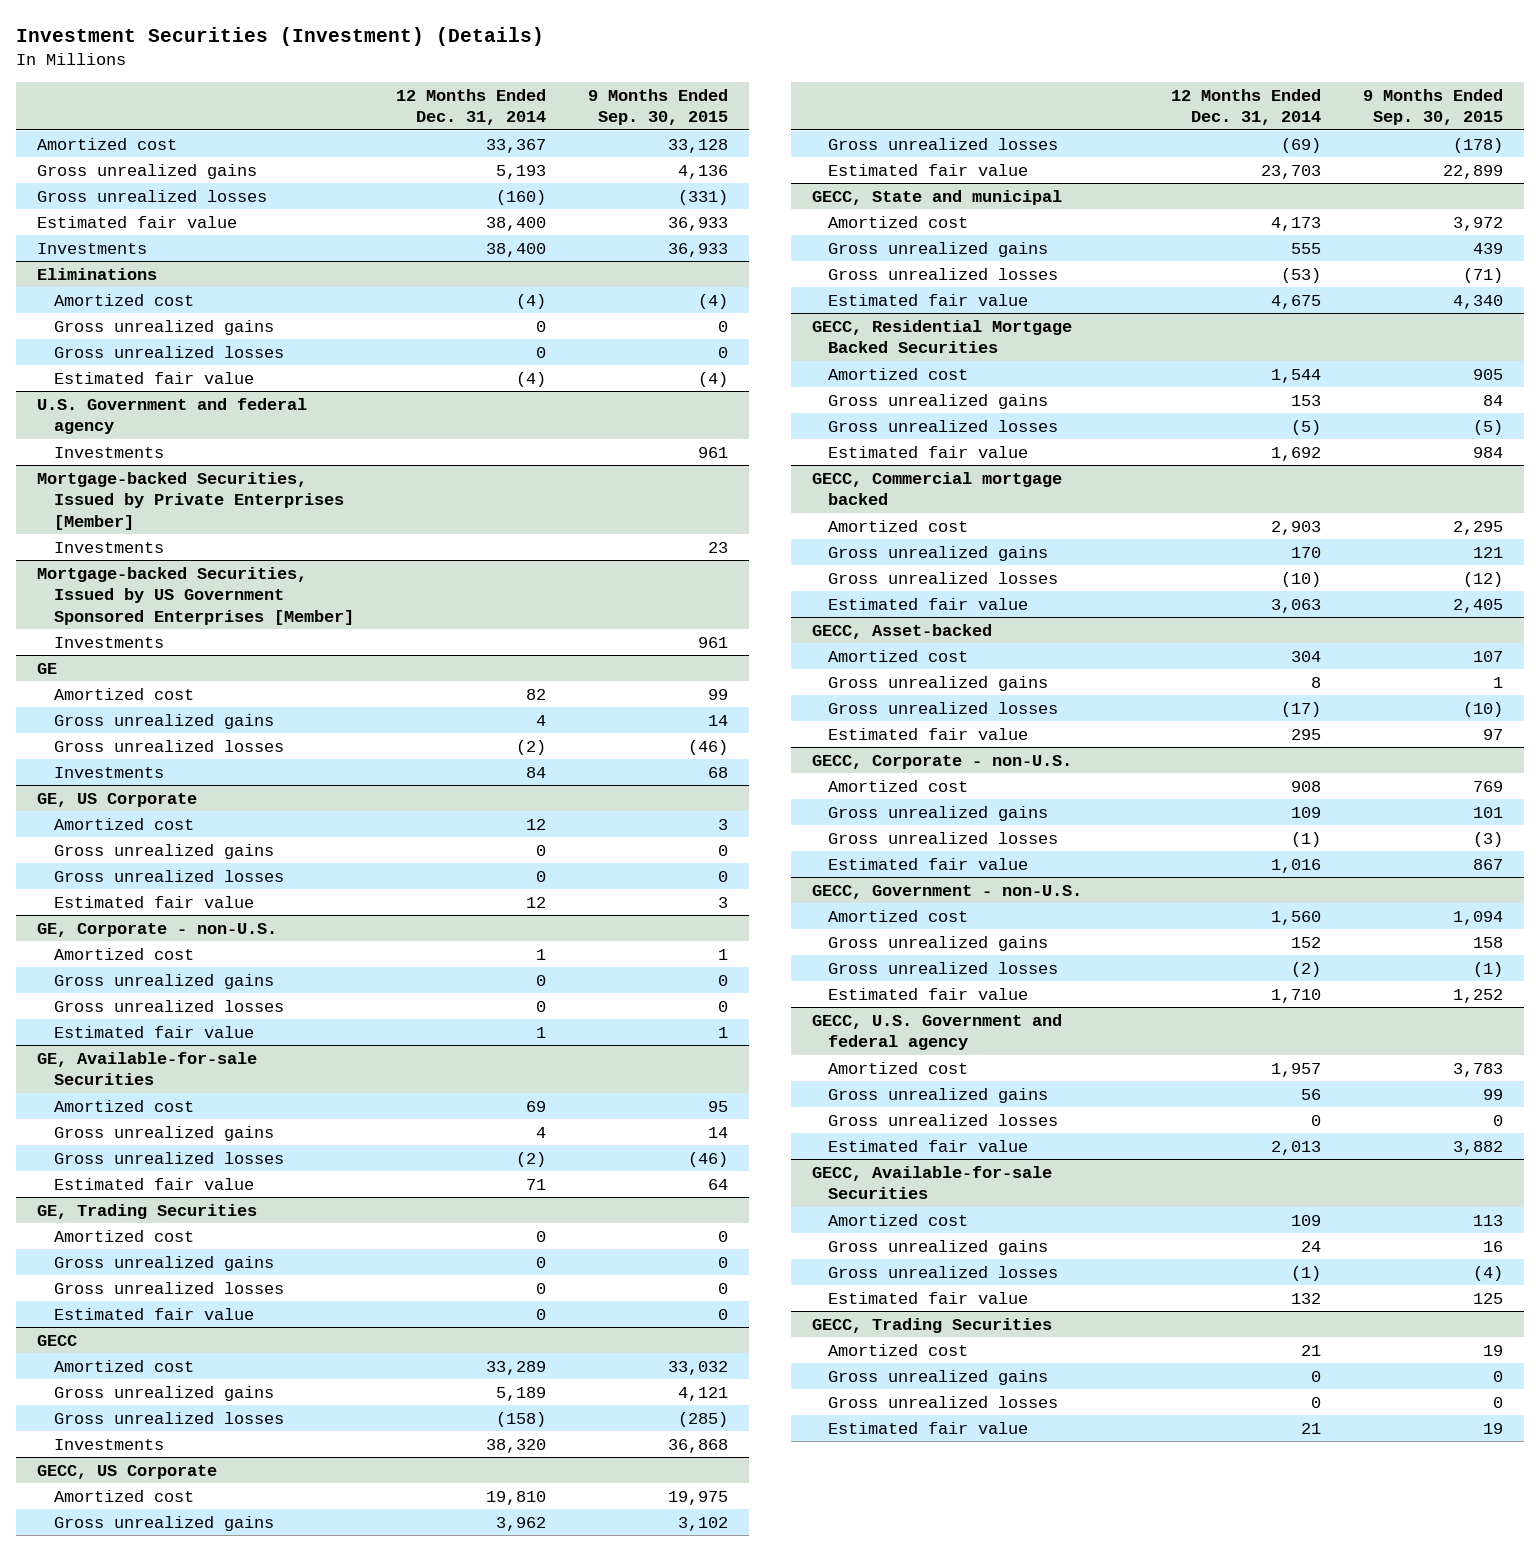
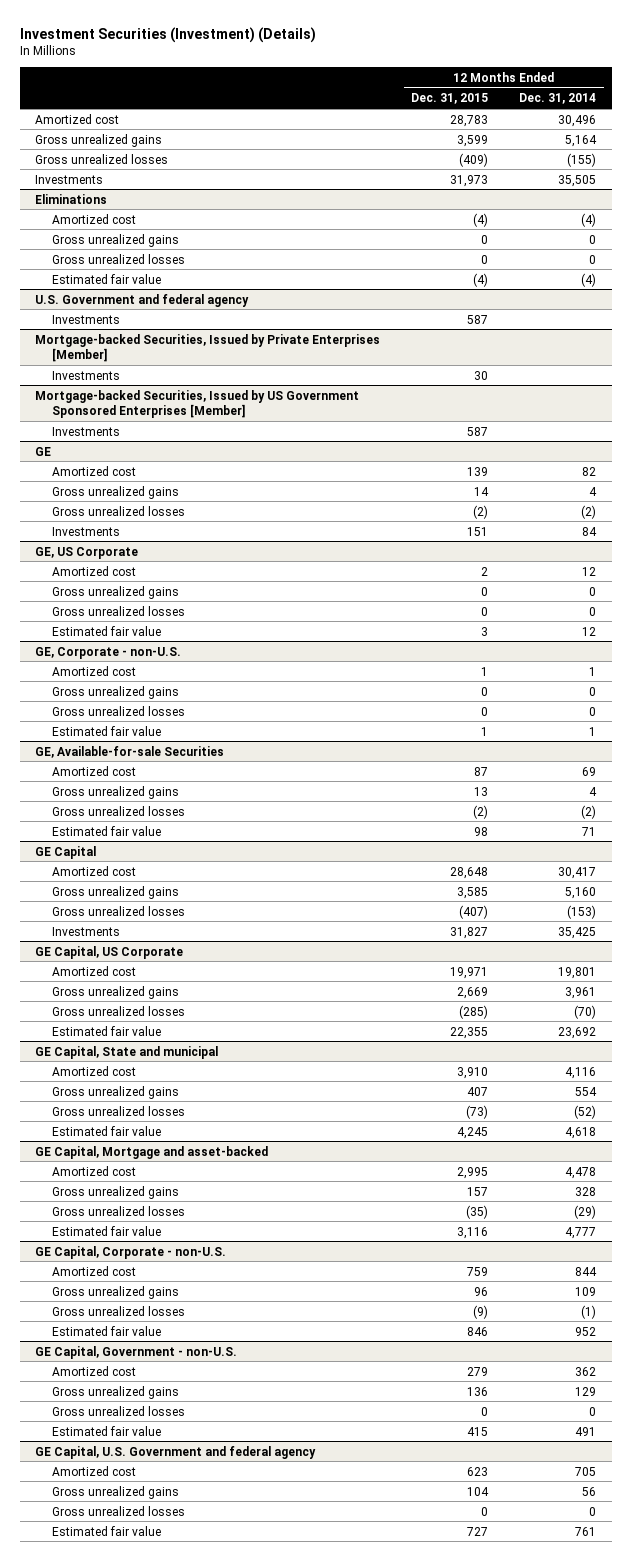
- | 12 Months Ended Dec. 31, 2014 | 9 Months Ended Sep. 30, 2015
+ | 12 Months Ended Dec. 31, 2015 | 12 Months Ended Dec. 31, 2014
- Amortized cost | 33,367 | 33,128
- Gross unrealized gains | 5,193 | 4,136
- Gross unrealized losses | (160) | (331)
- Estimated fair value | 38,400 | 36,933
- Investments | 38,400 | 36,933
+ Amortized cost | 28,783 | 30,496
+ Gross unrealized gains | 3,599 | 5,164
+ Gross unrealized losses | (409) | (155)
+ Investments | 31,973 | 35,505
- GE, Trading Securities
- Amortized cost | 0 | 0
- Gross unrealized gains | 0 | 0
- Gross unrealized losses | 0 | 0
- Estimated fair value | 0 | 0
- GECC
- Amortized cost | 33,289 | 33,032
- Gross unrealized gains | 5,189 | 4,121
- Gross unrealized losses | (158) | (285)
- Investments | 38,320 | 36,868
- GECC, US Corporate
- Amortized cost | 19,810 | 19,975
- Gross unrealized gains | 3,962 | 3,102
- Gross unrealized losses | (69) | (178)
- Estimated fair value | 23,703 | 22,899
- GECC, State and municipal
- Amortized cost | 4,173 | 3,972
- Gross unrealized gains | 555 | 439
- Gross unrealized losses | (53) | (71)
- Estimated fair value | 4,675 | 4,340
- GECC, Residential Mortgage Backed Securities
- Amortized cost | 1,544 | 905
- Gross unrealized gains | 153 | 84
- Gross unrealized losses | (5) | (5)
- Estimated fair value | 1,692 | 984
- GECC, Commercial mortgage backed
- Amortized cost | 2,903 | 2,295
- Gross unrealized gains | 170 | 121
- Gross unrealized losses | (10) | (12)
- Estimated fair value | 3,063 | 2,405
- GECC, Asset-backed
- Amortized cost | 304 | 107
- Gross unrealized gains | 8 | 1
- Gross unrealized losses | (17) | (10)
- Estimated fair value | 295 | 97
- GECC, Corporate - non-U.S.
- Amortized cost | 908 | 769
+ GE Capital
+ Amortized cost | 28,648 | 30,417
+ Gross unrealized gains | 3,585 | 5,160
+ Gross unrealized losses | (407) | (153)
+ Investments | 31,827 | 35,425
+ GE Capital, US Corporate
+ Amortized cost | 19,971 | 19,801
+ Gross unrealized gains | 2,669 | 3,961
+ Gross unrealized losses | (285) | (70)
+ Estimated fair value | 22,355 | 23,692
+ GE Capital, State and municipal
+ Amortized cost | 3,910 | 4,116
+ Gross unrealized gains | 407 | 554
+ Gross unrealized losses | (73) | (52)
+ Estimated fair value | 4,245 | 4,618
+ GE Capital, Mortgage and asset-backed
+ Amortized cost | 2,995 | 4,478
+ Gross unrealized gains | 157 | 328
+ Gross unrealized losses | (35) | (29)
+ Estimated fair value | 3,116 | 4,777
+ GE Capital, Corporate - non-U.S.
+ Amortized cost | 759 | 844
- Estimated fair value | 1,016 | 867
- GECC, Government - non-U.S.
- Amortized cost | 1,560 | 1,094
- Gross unrealized gains | 152 | 158
- Gross unrealized losses | (2) | (1)
- Estimated fair value | 1,710 | 1,252
- GECC, U.S. Government and federal agency
- Amortized cost | 1,957 | 3,783
- Gross unrealized gains | 56 | 99
+ Estimated fair value | 846 | 952
+ GE Capital, Government - non-U.S.
+ Amortized cost | 279 | 362
+ Gross unrealized gains | 136 | 129
- Estimated fair value | 2,013 | 3,882
- GECC, Available-for-sale Securities
- Amortized cost | 109 | 113
- Gross unrealized gains | 24 | 16
- Gross unrealized losses | (1) | (4)
- Estimated fair value | 132 | 125
- GECC, Trading Securities
- Amortized cost | 21 | 19
- Gross unrealized gains | 0 | 0
+ Estimated fair value | 415 | 491
+ GE Capital, U.S. Government and federal agency
+ Amortized cost | 623 | 705
+ Gross unrealized gains | 104 | 56
- Estimated fair value | 21 | 19
+ Estimated fair value | 727 | 761

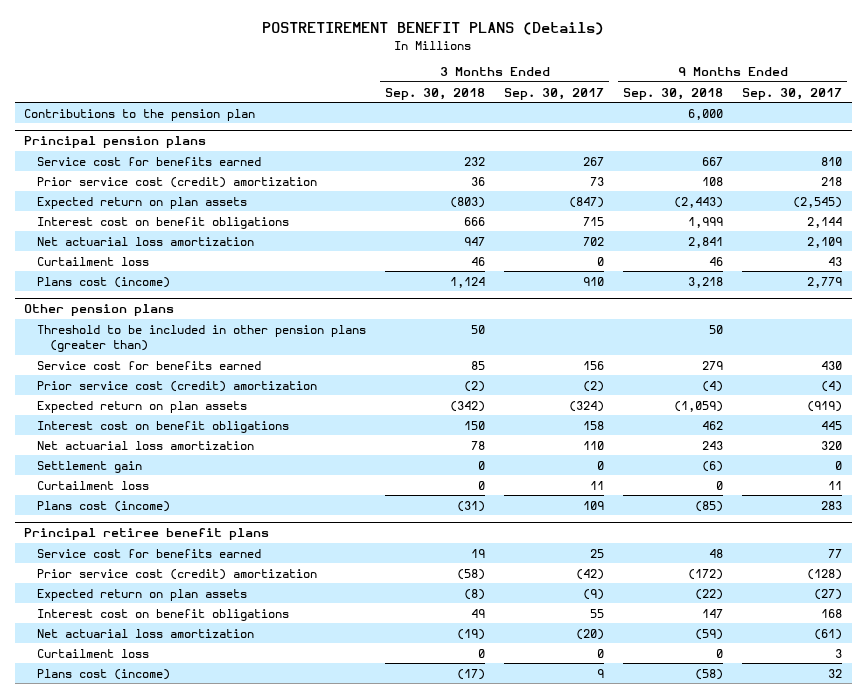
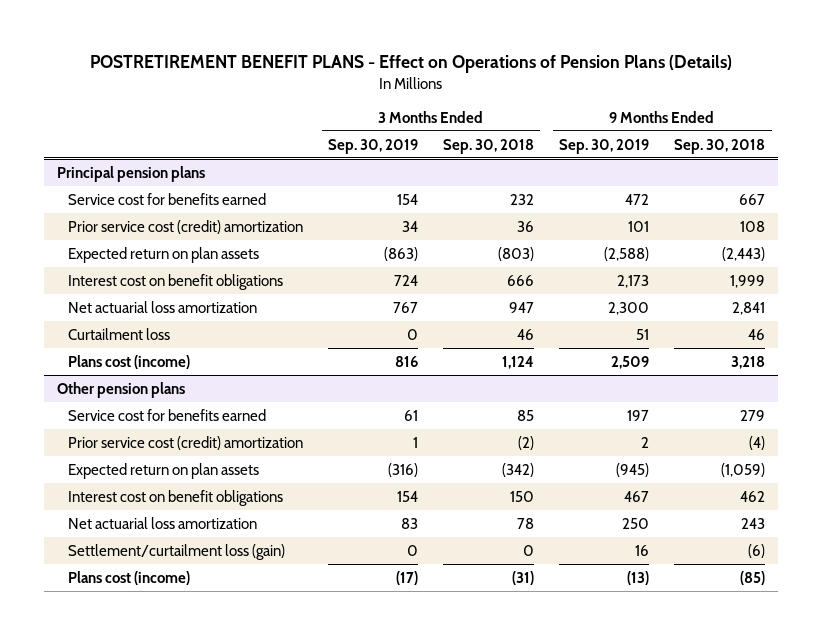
- POSTRETIREMENT BENEFIT PLANS (Details)
+ POSTRETIREMENT BENEFIT PLANS - Effect on Operations of Pension Plans (Details)
- | 3 Months Ended Sep. 30, 2018 | 3 Months Ended Sep. 30, 2017 | 9 Months Ended Sep. 30, 2018 | 9 Months Ended Sep. 30, 2017
+ | 3 Months Ended Sep. 30, 2019 | 3 Months Ended Sep. 30, 2018 | 9 Months Ended Sep. 30, 2019 | 9 Months Ended Sep. 30, 2018
- Contributions to the pension plan | | | 6,000 |
@ Other pension plans
- Threshold to be included in other pension plans (greater than) | 50 | | 50 |
- Settlement gain | 0 | 0 | (6) | 0
- Curtailment loss | 0 | 11 | 0 | 11
+ Settlement/curtailment loss (gain) | 0 | 0 | 16 | (6)
- Principal retiree benefit plans
- Service cost for benefits earned | 19 | 25 | 48 | 77
- Prior service cost (credit) amortization | (58) | (42) | (172) | (128)
- Expected return on plan assets | (8) | (9) | (22) | (27)
- Interest cost on benefit obligations | 49 | 55 | 147 | 168
- Net actuarial loss amortization | (19) | (20) | (59) | (61)
- Curtailment loss | 0 | 0 | 0 | 3
- Plans cost (income) | (17) | 9 | (58) | 32

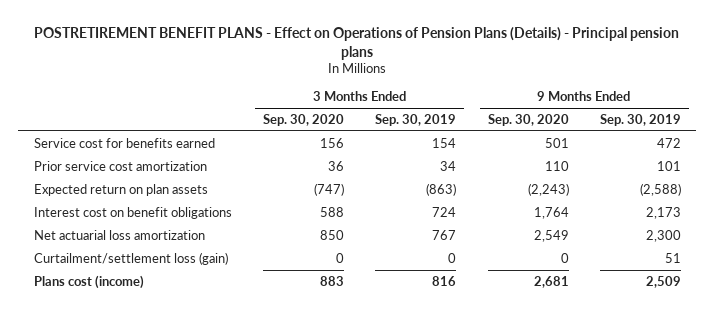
- POSTRETIREMENT BENEFIT PLANS - Effect on Operations of Pension Plans (Details)
+ POSTRETIREMENT BENEFIT PLANS - Effect on Operations of Pension Plans (Details) - Principal pension plans
- | 3 Months Ended Sep. 30, 2019 | 3 Months Ended Sep. 30, 2018 | 9 Months Ended Sep. 30, 2019 | 9 Months Ended Sep. 30, 2018
+ | 3 Months Ended Sep. 30, 2020 | 3 Months Ended Sep. 30, 2019 | 9 Months Ended Sep. 30, 2020 | 9 Months Ended Sep. 30, 2019
- Principal pension plans
- Prior service cost (credit) amortization | 34 | 36 | 101 | 108
+ Prior service cost amortization | 36 | 34 | 110 | 101
- Curtailment loss | 0 | 46 | 51 | 46
+ Curtailment/settlement loss (gain) | 0 | 0 | 0 | 51
- Other pension plans
- Service cost for benefits earned | 61 | 85 | 197 | 279
- Prior service cost (credit) amortization | 1 | (2) | 2 | (4)
- Expected return on plan assets | (316) | (342) | (945) | (1,059)
- Interest cost on benefit obligations | 154 | 150 | 467 | 462
- Net actuarial loss amortization | 83 | 78 | 250 | 243
- Settlement/curtailment loss (gain) | 0 | 0 | 16 | (6)
- Plans cost (income) | (17) | (31) | (13) | (85)

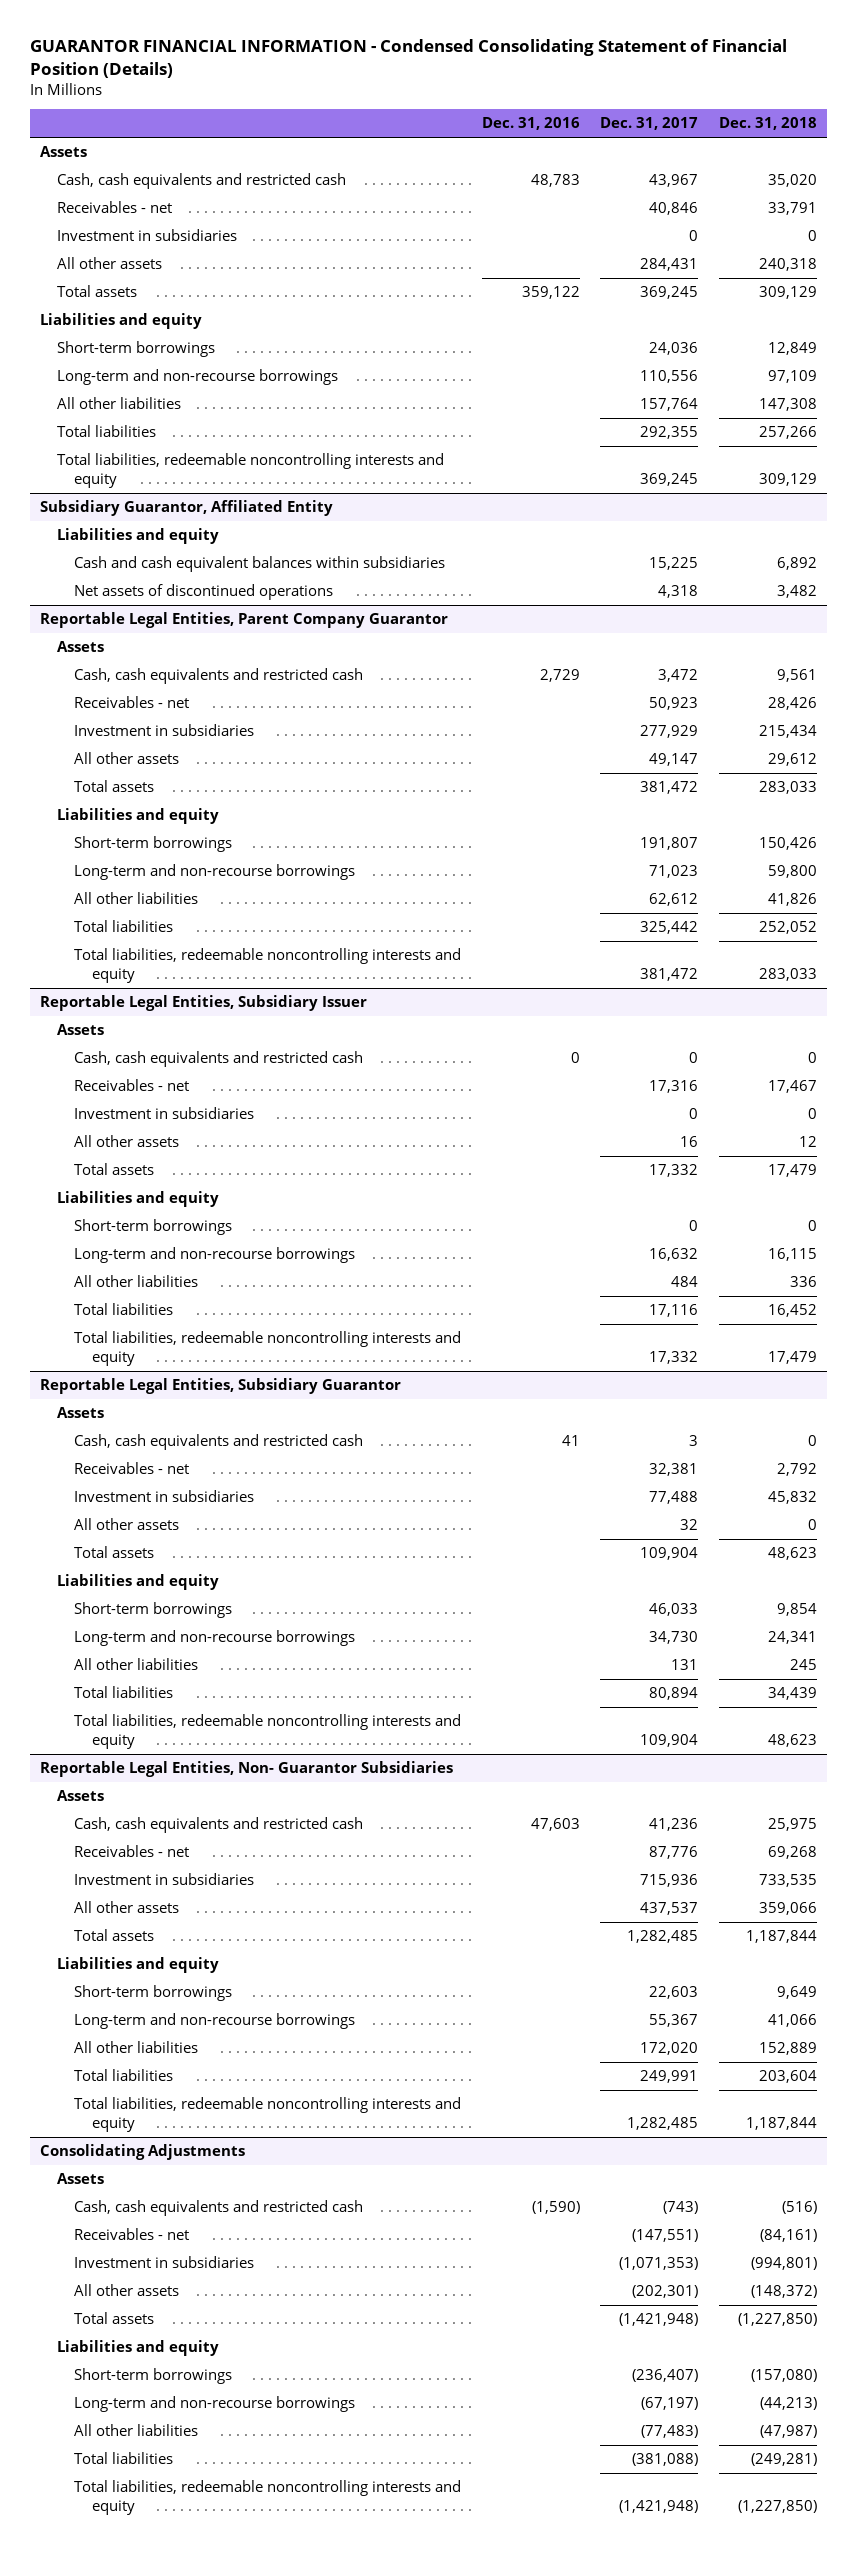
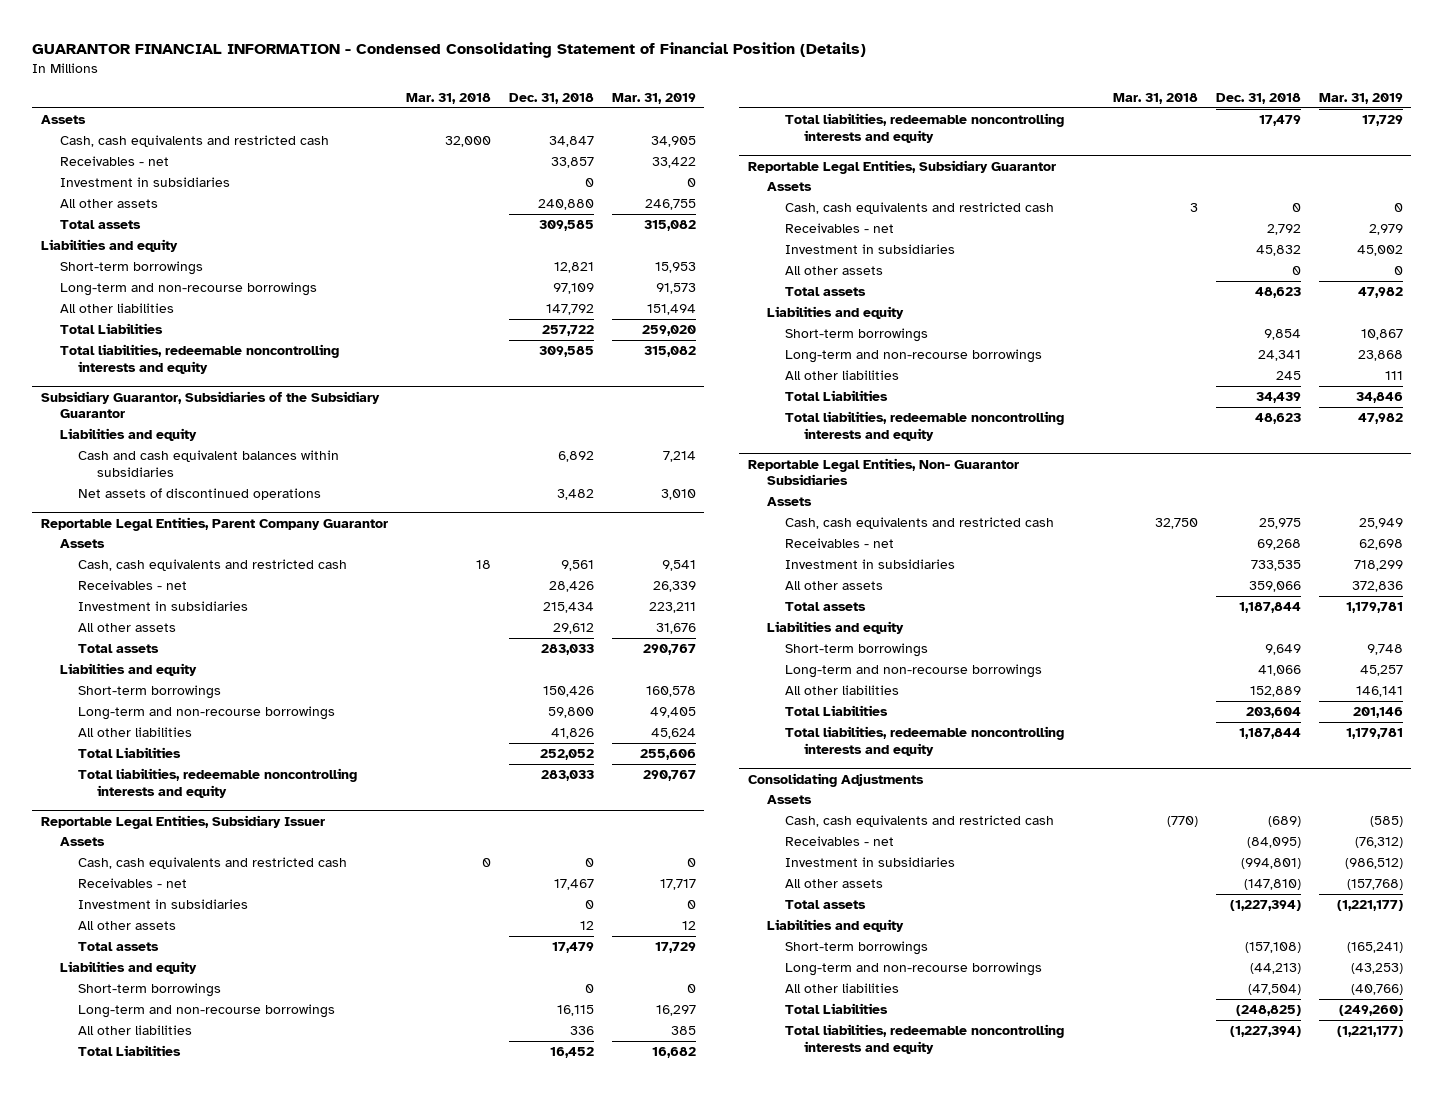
- | Dec. 31, 2016 | Dec. 31, 2017 | Dec. 31, 2018
+ | Mar. 31, 2018 | Dec. 31, 2018 | Mar. 31, 2019
- Cash, cash equivalents and restricted cash | 48,783 | 43,967 | 35,020
- Receivables - net | | 40,846 | 33,791
+ Cash, cash equivalents and restricted cash | 32,000 | 34,847 | 34,905
+ Receivables - net | | 33,857 | 33,422
- All other assets | | 284,431 | 240,318
- Total assets | 359,122 | 369,245 | 309,129
+ All other assets | | 240,880 | 246,755
+ Total assets | | 309,585 | 315,082
- Short-term borrowings | | 24,036 | 12,849
+ Short-term borrowings | | 12,821 | 15,953
- All other liabilities | | 157,764 | 147,308
- Total liabilities | | 292,355 | 257,266
- Total liabilities, redeemable noncontrolling interests and equity | | 369,245 | 309,129
- Subsidiary Guarantor, Affiliated Entity
+ All other liabilities | | 147,792 | 151,494
+ Total Liabilities | | 257,722 | 259,020
+ Total liabilities, redeemable noncontrolling interests and equity | | 309,585 | 315,082
+ Subsidiary Guarantor, Subsidiaries of the Subsidiary Guarantor
@ Reportable Legal Entities, Parent Company Guarantor
- Total liabilities | | 325,442 | 252,052
+ Total Liabilities | | 252,052 | 255,606
@ Reportable Legal Entities, Subsidiary Issuer
- Total liabilities | | 17,116 | 16,452
+ Total Liabilities | | 16,452 | 16,682
@ Reportable Legal Entities, Subsidiary Guarantor
- Total liabilities | | 80,894 | 34,439
+ Total Liabilities | | 34,439 | 34,846
@ Reportable Legal Entities, Non- Guarantor Subsidiaries
- Total liabilities | | 249,991 | 203,604
+ Total Liabilities | | 203,604 | 201,146
@ Consolidating Adjustments
- Cash, cash equivalents and restricted cash | (1,590) | (743) | (516)
- Receivables - net | | (147,551) | (84,161)
+ Cash, cash equivalents and restricted cash | (770) | (689) | (585)
+ Receivables - net | | (84,095) | (76,312)
- All other assets | | (202,301) | (148,372)
- Total assets | | (1,421,948) | (1,227,850)
+ All other assets | | (147,810) | (157,768)
+ Total assets | | (1,227,394) | (1,221,177)
- Short-term borrowings | | (236,407) | (157,080)
+ Short-term borrowings | | (157,108) | (165,241)
- All other liabilities | | (77,483) | (47,987)
- Total liabilities | | (381,088) | (249,281)
- Total liabilities, redeemable noncontrolling interests and equity | | (1,421,948) | (1,227,850)
+ All other liabilities | | (47,504) | (40,766)
+ Total Liabilities | | (248,825) | (249,260)
+ Total liabilities, redeemable noncontrolling interests and equity | | (1,227,394) | (1,221,177)

